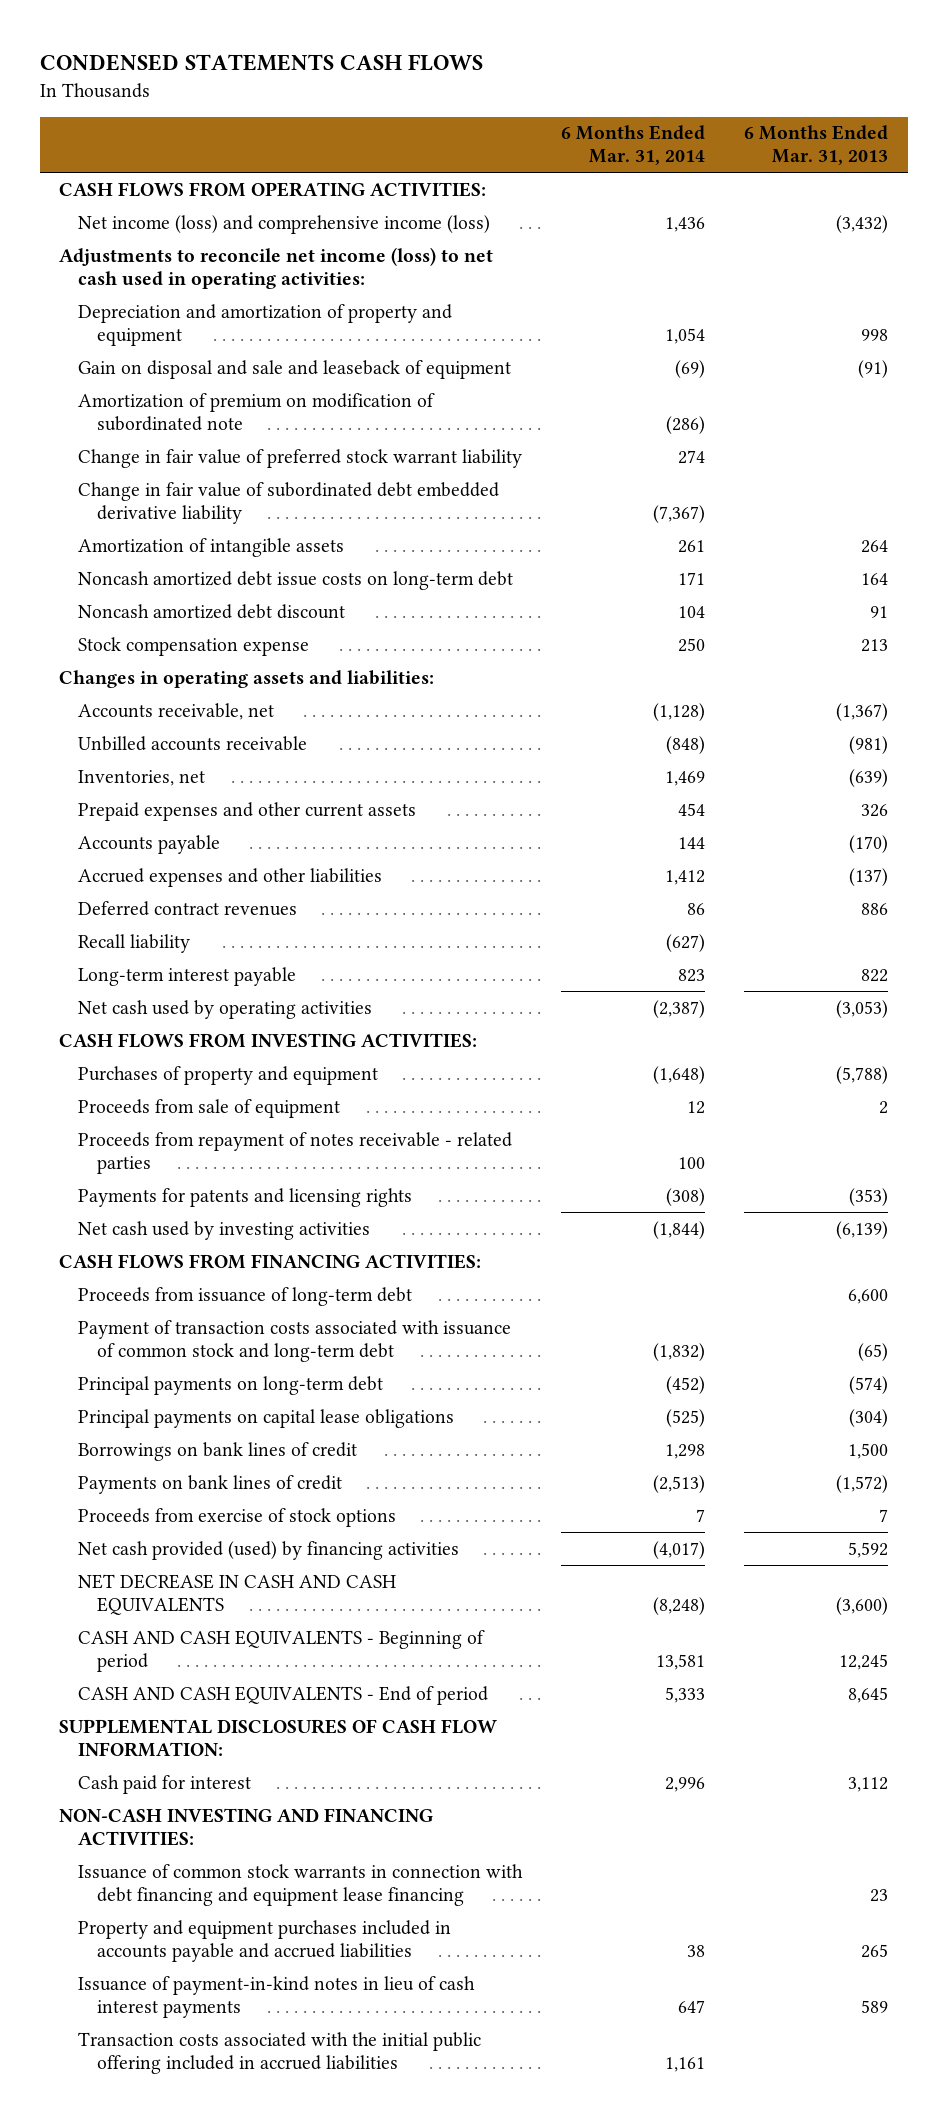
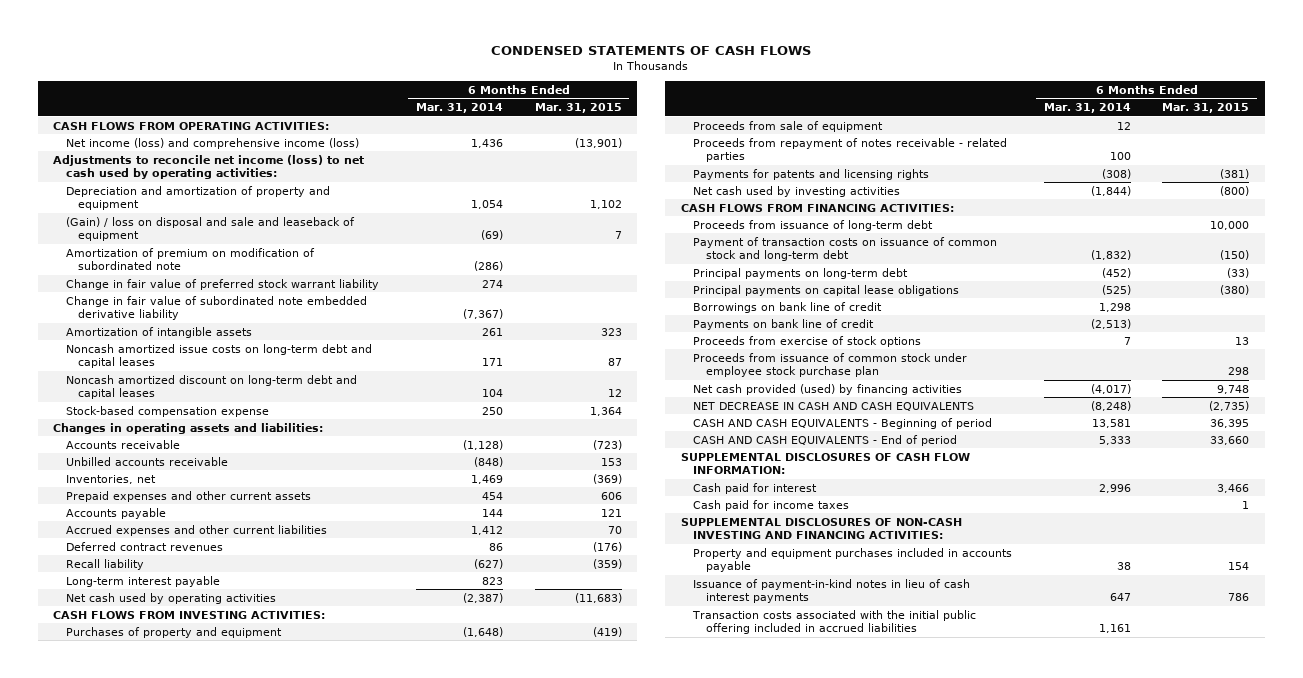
- CONDENSED STATEMENTS CASH FLOWS
+ CONDENSED STATEMENTS OF CASH FLOWS
- | 6 Months Ended Mar. 31, 2014 | 6 Months Ended Mar. 31, 2013
+ | 6 Months Ended Mar. 31, 2014 | 6 Months Ended Mar. 31, 2015
- Adjustments to reconcile net income (loss) to net cash used in operating activities:
+ Adjustments to reconcile net income (loss) to net cash used by operating activities:
- Gain on disposal and sale and leaseback of equipment | (69) | (91)
+ (Gain) / loss on disposal and sale and leaseback of equipment | (69) | 7
- Change in fair value of subordinated debt embedded derivative liability | (7,367) |
+ Change in fair value of subordinated note embedded derivative liability | (7,367) |
- Noncash amortized debt issue costs on long-term debt | 171 | 164
- Noncash amortized debt discount | 104 | 91
- Stock compensation expense | 250 | 213
+ Noncash amortized issue costs on long-term debt and capital leases | 171 | 87
+ Noncash amortized discount on long-term debt and capital leases | 104 | 12
+ Stock-based compensation expense | 250 | 1,364
- Accounts receivable, net | (1,128) | (1,367)
+ Accounts receivable | (1,128) | (723)
- Accrued expenses and other liabilities | 1,412 | (137)
+ Accrued expenses and other current liabilities | 1,412 | 70
- Payment of transaction costs associated with issuance of common stock and long-term debt | (1,832) | (65)
+ Payment of transaction costs on issuance of common stock and long-term debt | (1,832) | (150)
- Borrowings on bank lines of credit | 1,298 | 1,500
- Payments on bank lines of credit | (2,513) | (1,572)
+ Borrowings on bank line of credit | 1,298 |
+ Payments on bank line of credit | (2,513) |
+ Proceeds from issuance of common stock under employee stock purchase plan | | 298
- NON-CASH INVESTING AND FINANCING ACTIVITIES:
- Issuance of common stock warrants in connection with debt financing and equipment lease financing | | 23
- Property and equipment purchases included in accounts payable and accrued liabilities | 38 | 265
+ Cash paid for income taxes | | 1
+ SUPPLEMENTAL DISCLOSURES OF NON-CASH INVESTING AND FINANCING ACTIVITIES:
+ Property and equipment purchases included in accounts payable | 38 | 154

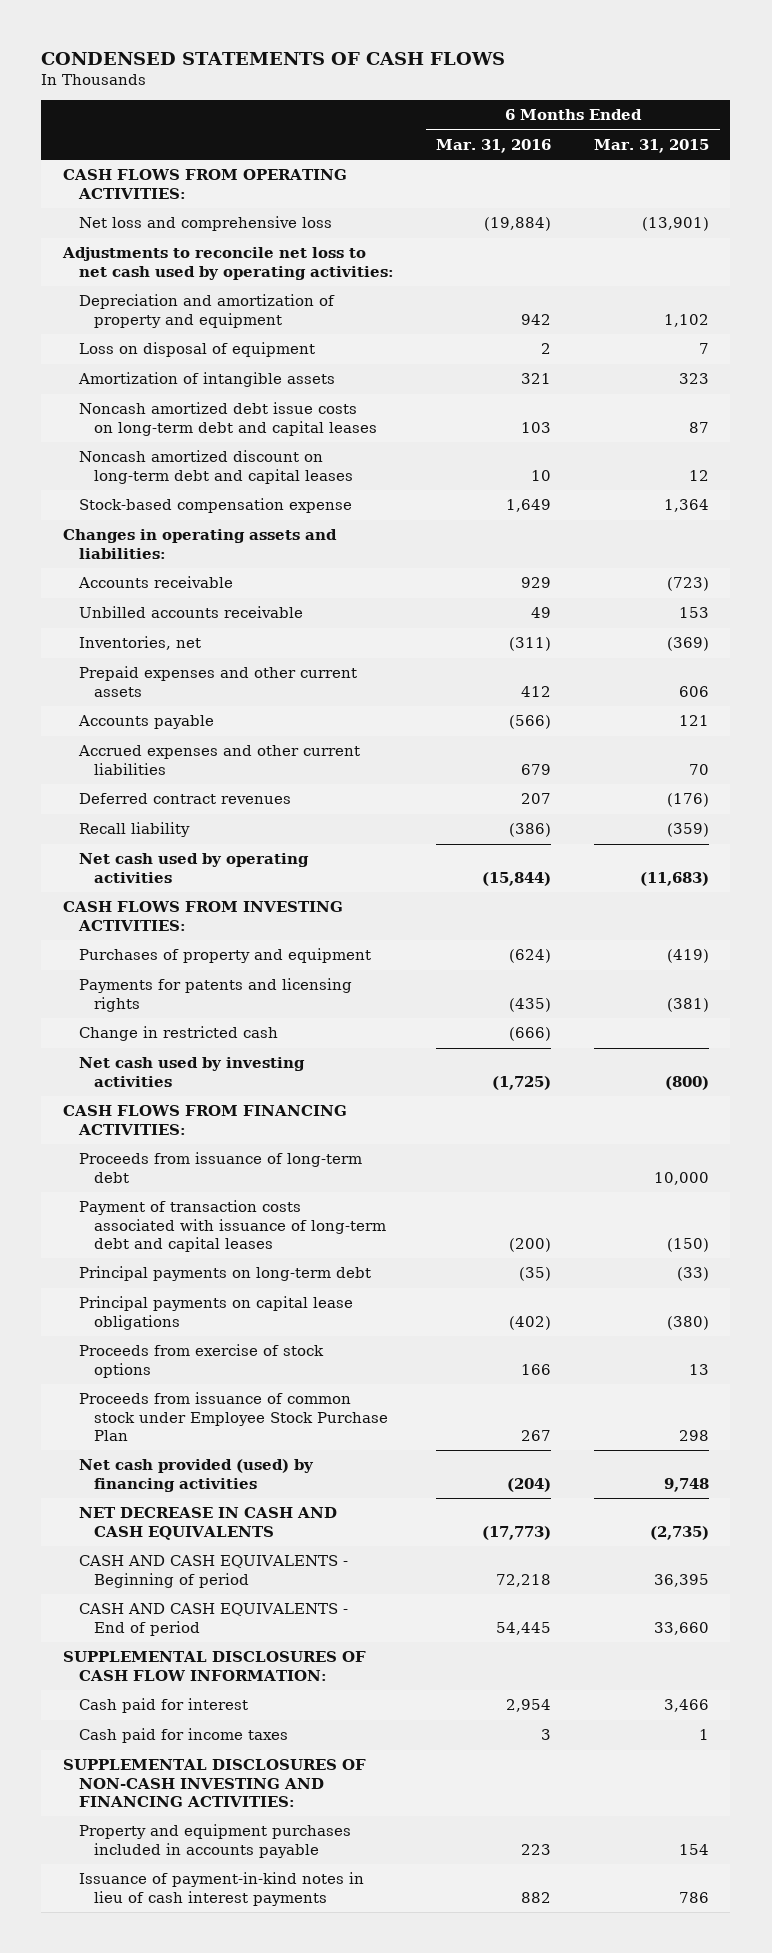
- | 6 Months Ended Mar. 31, 2014 | 6 Months Ended Mar. 31, 2015
+ | 6 Months Ended Mar. 31, 2016 | 6 Months Ended Mar. 31, 2015
- Net income (loss) and comprehensive income (loss) | 1,436 | (13,901)
- Adjustments to reconcile net income (loss) to net cash used by operating activities:
+ Net loss and comprehensive loss | (19,884) | (13,901)
+ Adjustments to reconcile net loss to net cash used by operating activities:
- (Gain) / loss on disposal and sale and leaseback of equipment | (69) | 7
- Amortization of premium on modification of subordinated note | (286) |
- Change in fair value of preferred stock warrant liability | 274 |
- Change in fair value of subordinated note embedded derivative liability | (7,367) |
+ Loss on disposal of equipment | 2 | 7
- Noncash amortized issue costs on long-term debt and capital leases | 171 | 87
+ Noncash amortized debt issue costs on long-term debt and capital leases | 103 | 87
- Long-term interest payable | 823 |
- Proceeds from sale of equipment | 12 |
- Proceeds from repayment of notes receivable - related parties | 100 |
+ Change in restricted cash | (666) |
- Payment of transaction costs on issuance of common stock and long-term debt | (1,832) | (150)
+ Payment of transaction costs associated with issuance of long-term debt and capital leases | (200) | (150)
- Borrowings on bank line of credit | 1,298 |
- Payments on bank line of credit | (2,513) |
- Proceeds from issuance of common stock under employee stock purchase plan | | 298
+ Proceeds from issuance of common stock under Employee Stock Purchase Plan | 267 | 298
- Transaction costs associated with the initial public offering included in accrued liabilities | 1,161 |

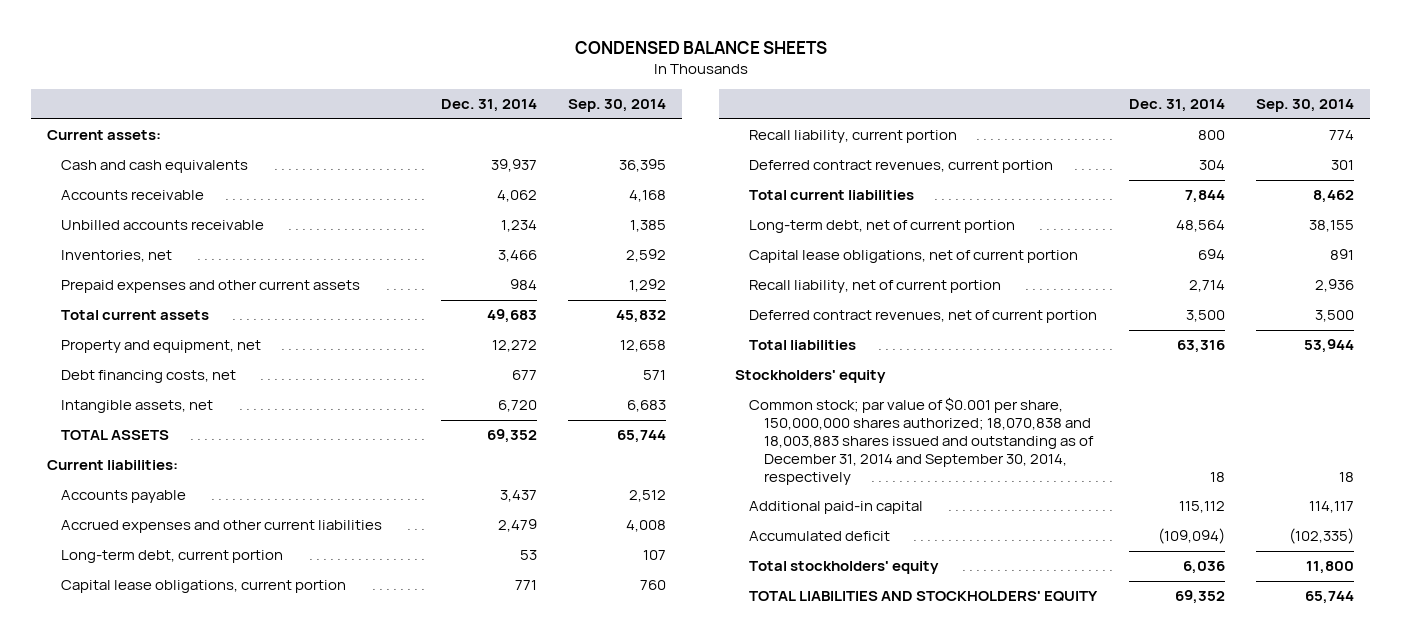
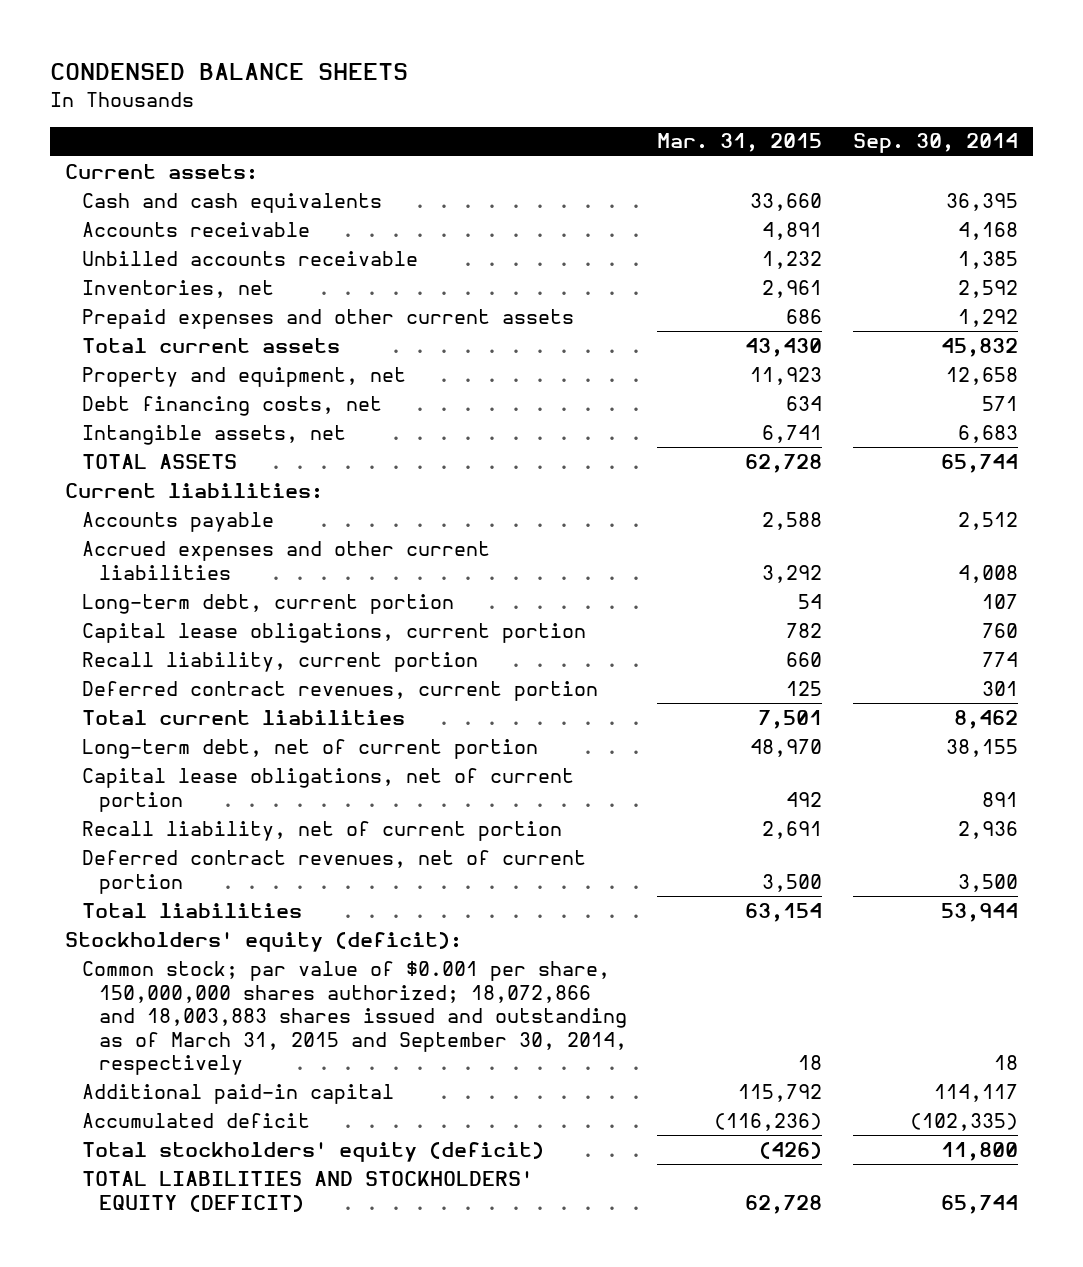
- | Dec. 31, 2014 | Sep. 30, 2014
+ | Mar. 31, 2015 | Sep. 30, 2014
- Stockholders' equity
- Common stock; par value of $0.001 per share, 150,000,000 shares authorized; 18,070,838 and 18,003,883 shares issued and outstanding as of December 31, 2014 and September 30, 2014, respectively | 18 | 18
+ Stockholders' equity (deficit):
+ Common stock; par value of $0.001 per share, 150,000,000 shares authorized; 18,072,866 and 18,003,883 shares issued and outstanding as of March 31, 2015 and September 30, 2014, respectively | 18 | 18
- Total stockholders' equity | 6,036 | 11,800
- TOTAL LIABILITIES AND STOCKHOLDERS' EQUITY | 69,352 | 65,744
+ Total stockholders' equity (deficit) | (426) | 11,800
+ TOTAL LIABILITIES AND STOCKHOLDERS' EQUITY (DEFICIT) | 62,728 | 65,744

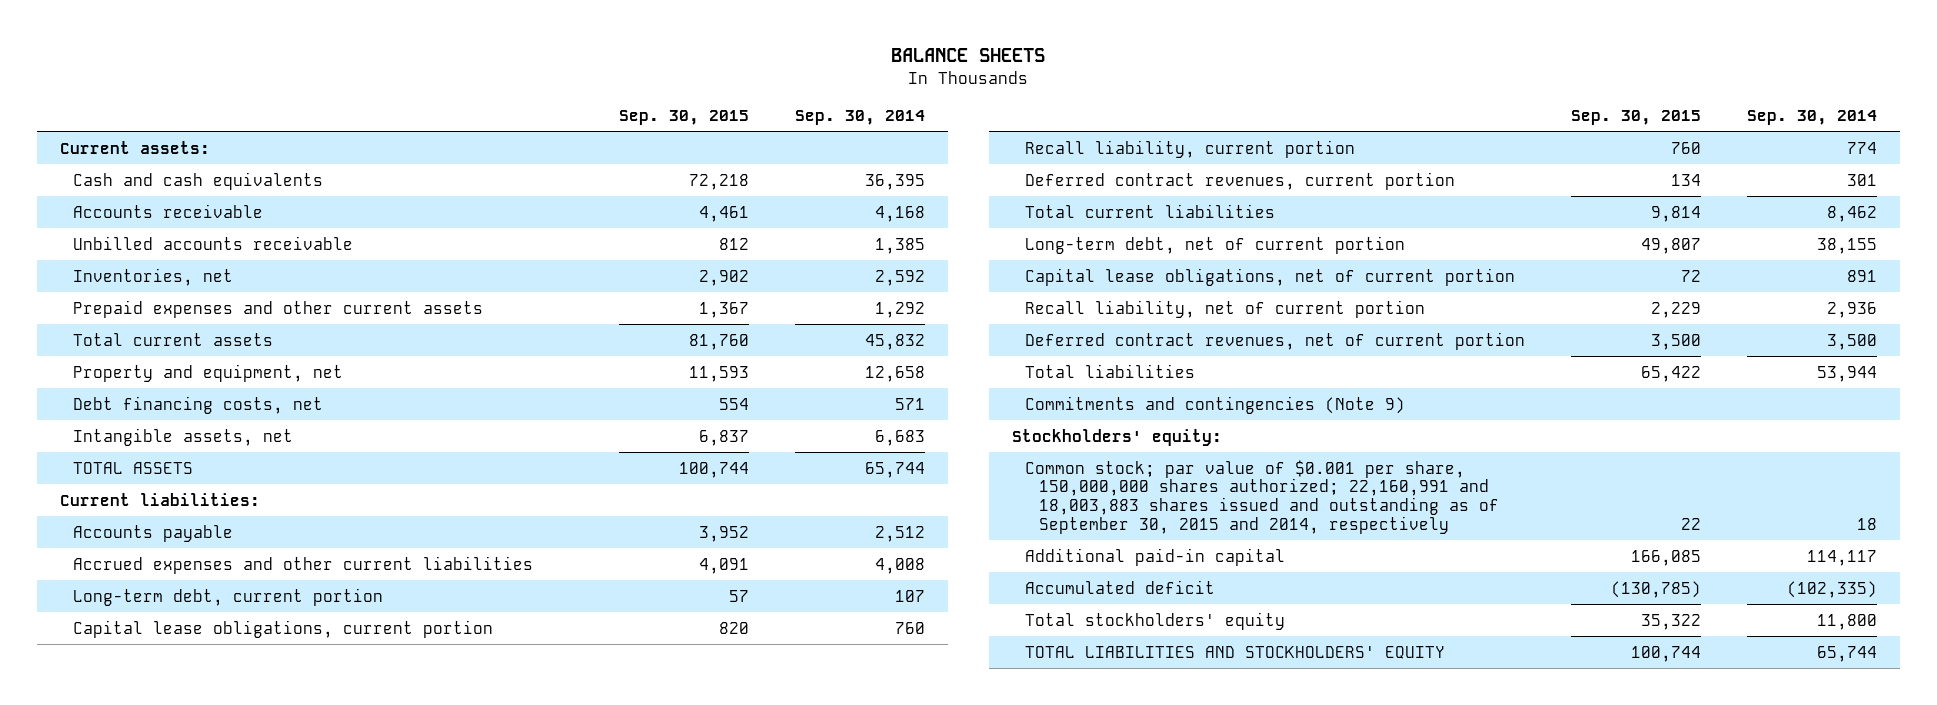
- CONDENSED BALANCE SHEETS
+ BALANCE SHEETS
- | Mar. 31, 2015 | Sep. 30, 2014
+ | Sep. 30, 2015 | Sep. 30, 2014
- Stockholders' equity (deficit):
- Common stock; par value of $0.001 per share, 150,000,000 shares authorized; 18,072,866 and 18,003,883 shares issued and outstanding as of March 31, 2015 and September 30, 2014, respectively | 18 | 18
+ Commitments and contingencies (Note 9)
+ Stockholders' equity:
+ Common stock; par value of $0.001 per share, 150,000,000 shares authorized; 22,160,991 and 18,003,883 shares issued and outstanding as of September 30, 2015 and 2014, respectively | 22 | 18
- Total stockholders' equity (deficit) | (426) | 11,800
- TOTAL LIABILITIES AND STOCKHOLDERS' EQUITY (DEFICIT) | 62,728 | 65,744
+ Total stockholders' equity | 35,322 | 11,800
+ TOTAL LIABILITIES AND STOCKHOLDERS' EQUITY | 100,744 | 65,744

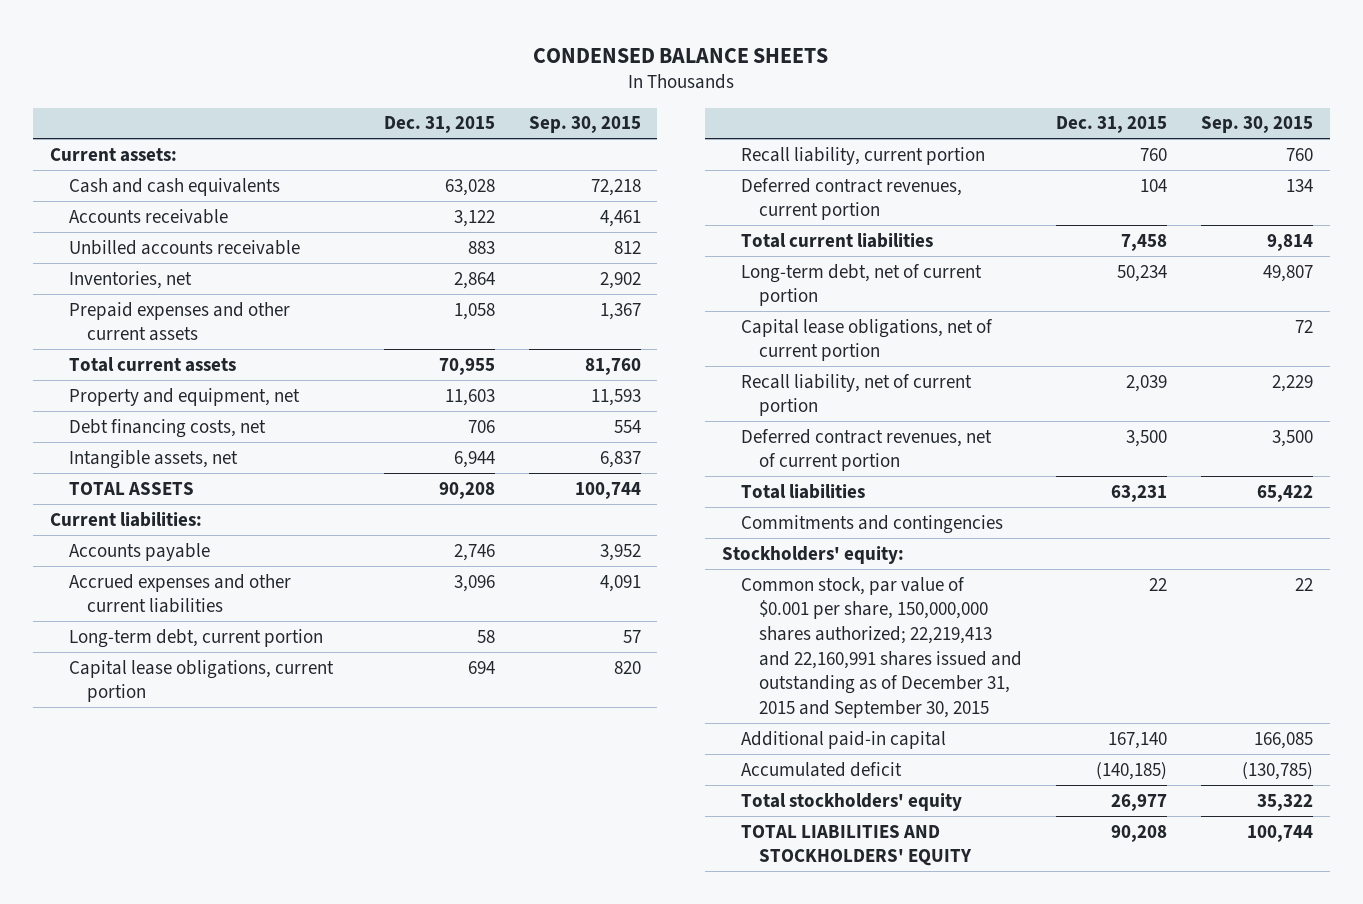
- BALANCE SHEETS
+ CONDENSED BALANCE SHEETS
- | Sep. 30, 2015 | Sep. 30, 2014
+ | Dec. 31, 2015 | Sep. 30, 2015
- Commitments and contingencies (Note 9)
+ Commitments and contingencies
- Common stock; par value of $0.001 per share, 150,000,000 shares authorized; 22,160,991 and 18,003,883 shares issued and outstanding as of September 30, 2015 and 2014, respectively | 22 | 18
+ Common stock, par value of $0.001 per share, 150,000,000 shares authorized; 22,219,413 and 22,160,991 shares issued and outstanding as of December 31, 2015 and September 30, 2015 | 22 | 22

